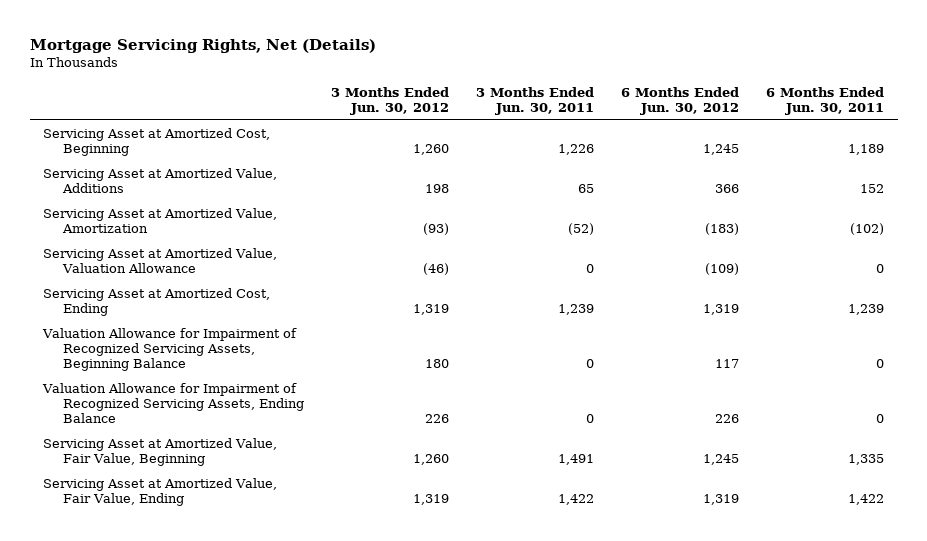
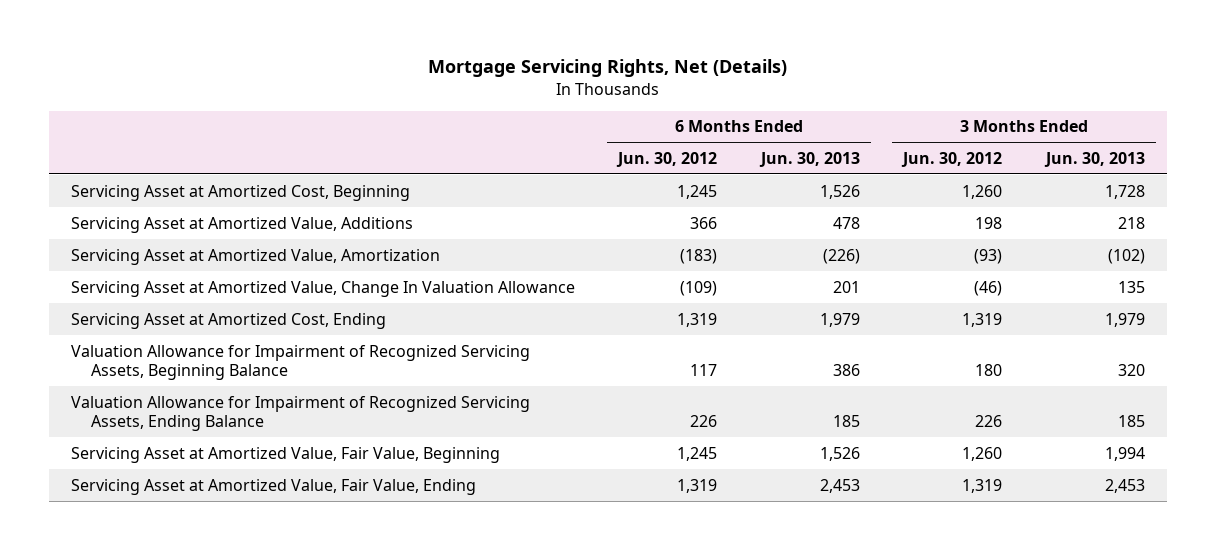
- | 3 Months Ended Jun. 30, 2012 | 3 Months Ended Jun. 30, 2011 | 6 Months Ended Jun. 30, 2012 | 6 Months Ended Jun. 30, 2011
+ | 6 Months Ended Jun. 30, 2012 | 6 Months Ended Jun. 30, 2013 | 3 Months Ended Jun. 30, 2012 | 3 Months Ended Jun. 30, 2013
- Servicing Asset at Amortized Value, Valuation Allowance | (46) | 0 | (109) | 0
+ Servicing Asset at Amortized Value, Change In Valuation Allowance | (109) | 201 | (46) | 135

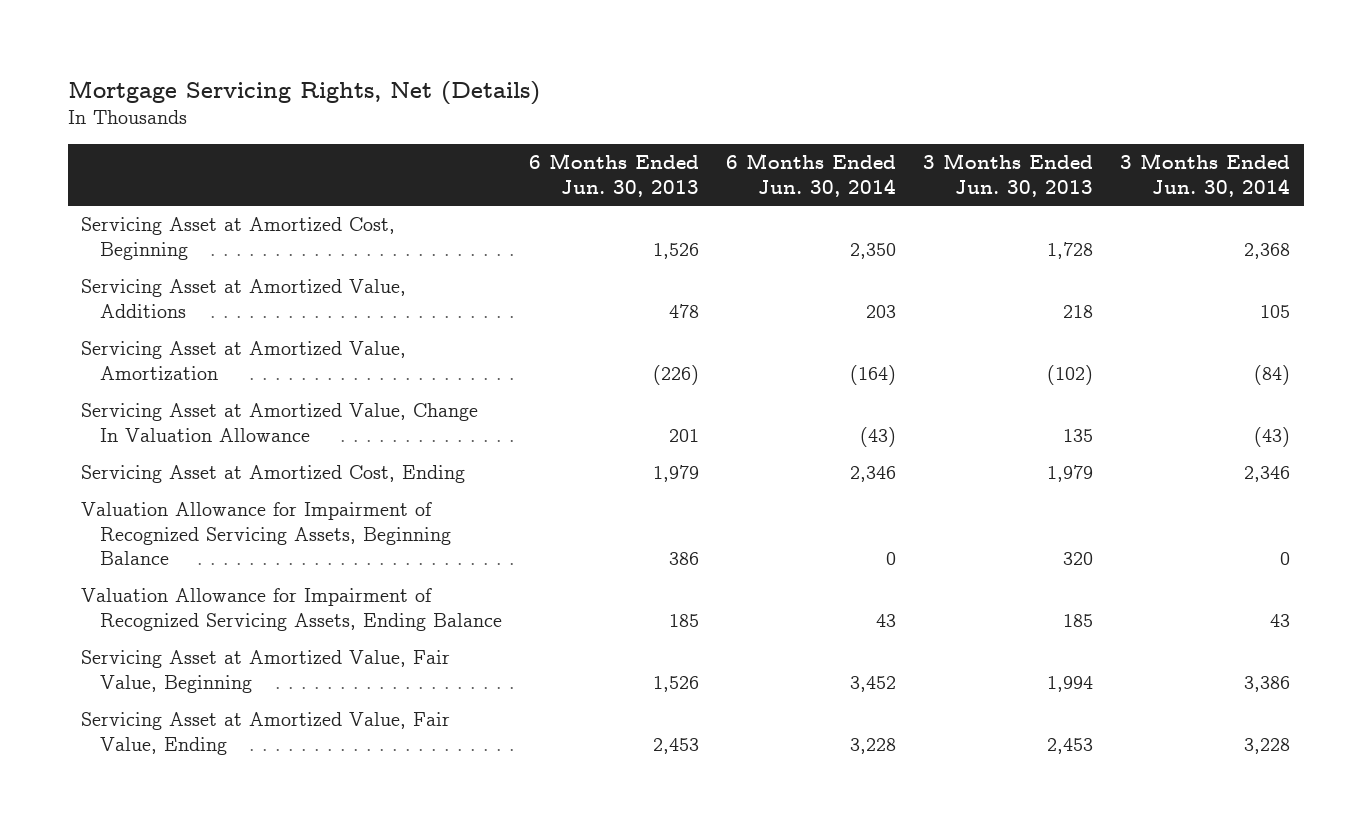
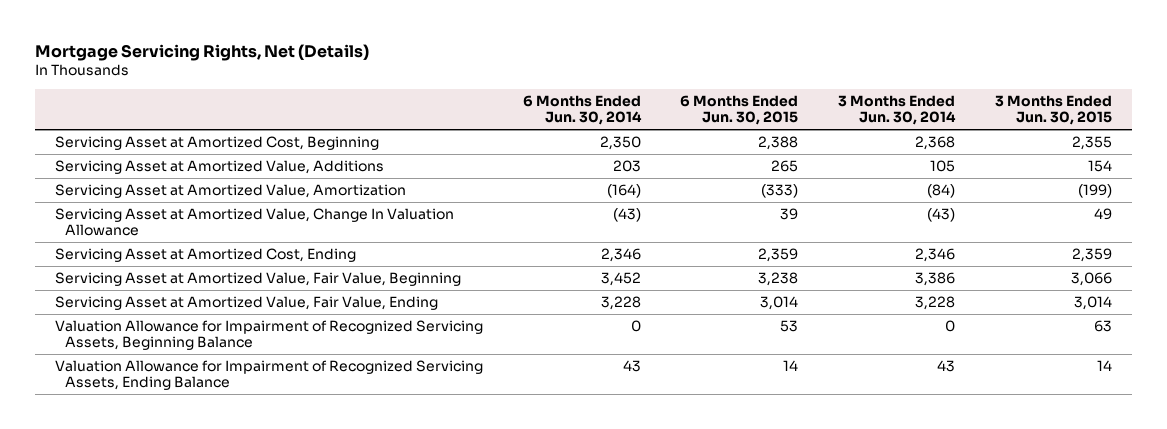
- | 6 Months Ended Jun. 30, 2013 | 6 Months Ended Jun. 30, 2014 | 3 Months Ended Jun. 30, 2013 | 3 Months Ended Jun. 30, 2014
+ | 6 Months Ended Jun. 30, 2014 | 6 Months Ended Jun. 30, 2015 | 3 Months Ended Jun. 30, 2014 | 3 Months Ended Jun. 30, 2015
moved down: Valuation Allowance for Impairment of Recognized Servicing Assets, Beginning Balance | 0 | 53 | 0 | 63
moved down: Valuation Allowance for Impairment of Recognized Servicing Assets, Ending Balance | 43 | 14 | 43 | 14

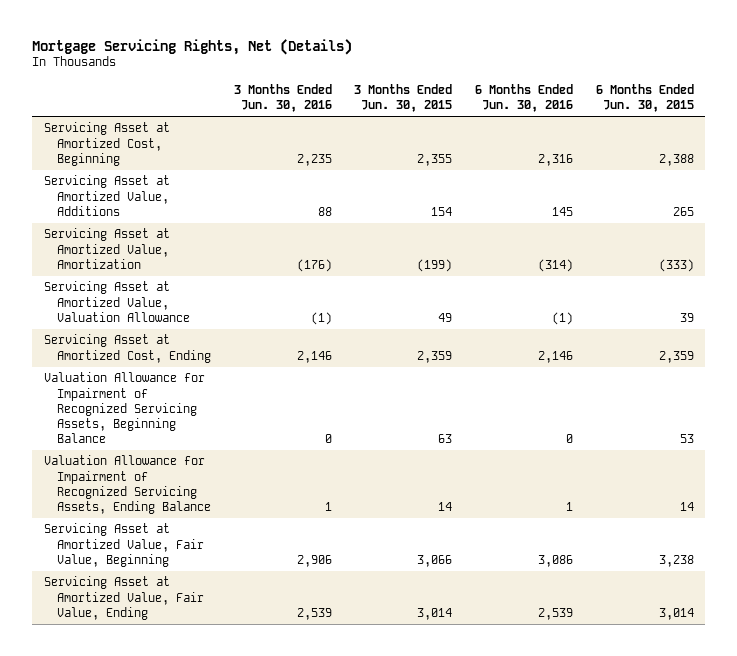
- | 6 Months Ended Jun. 30, 2014 | 6 Months Ended Jun. 30, 2015 | 3 Months Ended Jun. 30, 2014 | 3 Months Ended Jun. 30, 2015
+ | 3 Months Ended Jun. 30, 2016 | 3 Months Ended Jun. 30, 2015 | 6 Months Ended Jun. 30, 2016 | 6 Months Ended Jun. 30, 2015
- Servicing Asset at Amortized Value, Change In Valuation Allowance | (43) | 39 | (43) | 49
+ Servicing Asset at Amortized Value, Valuation Allowance | (1) | 49 | (1) | 39
moved down: Servicing Asset at Amortized Value, Fair Value, Beginning | 2,906 | 3,066 | 3,086 | 3,238
moved down: Servicing Asset at Amortized Value, Fair Value, Ending | 2,539 | 3,014 | 2,539 | 3,014

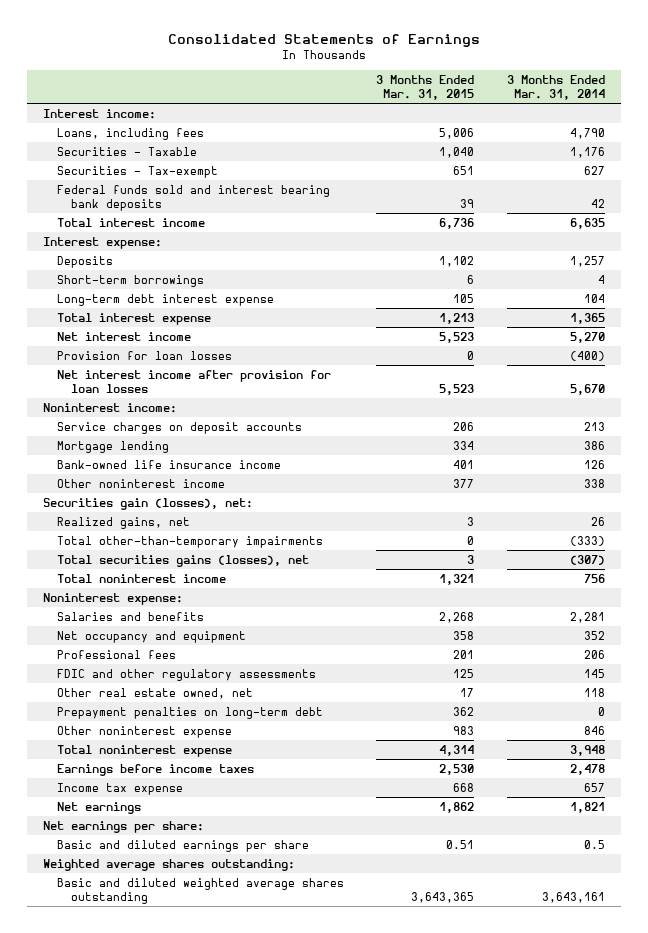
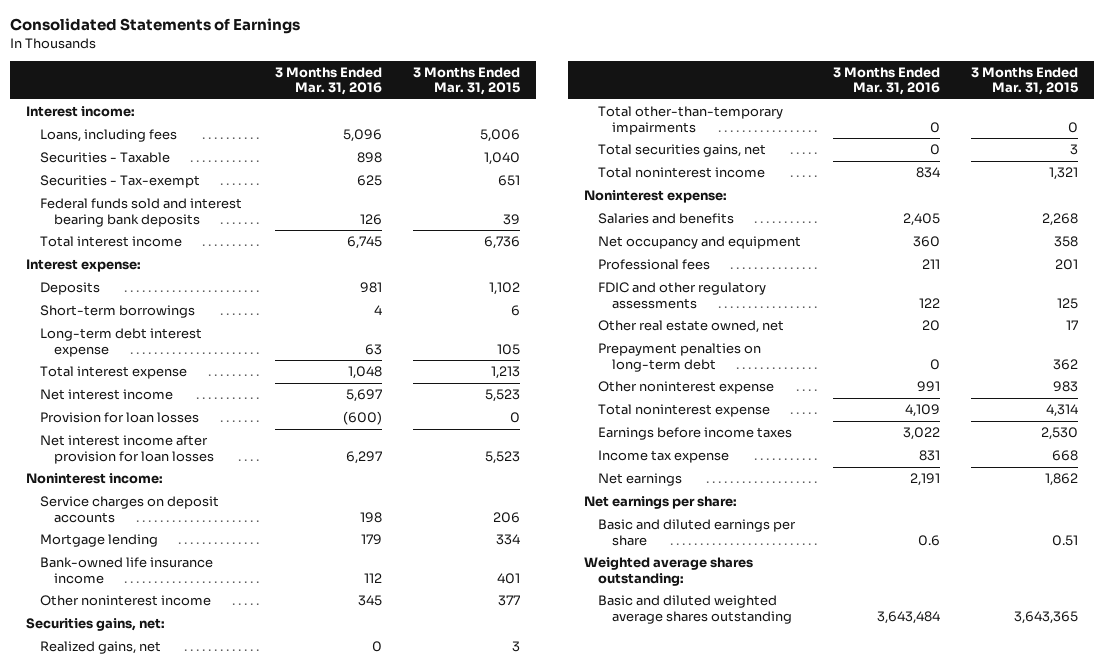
- | 3 Months Ended Mar. 31, 2015 | 3 Months Ended Mar. 31, 2014
+ | 3 Months Ended Mar. 31, 2016 | 3 Months Ended Mar. 31, 2015
- Securities gain (losses), net:
+ Securities gains, net:
- Total securities gains (losses), net | 3 | (307)
+ Total securities gains, net | 0 | 3

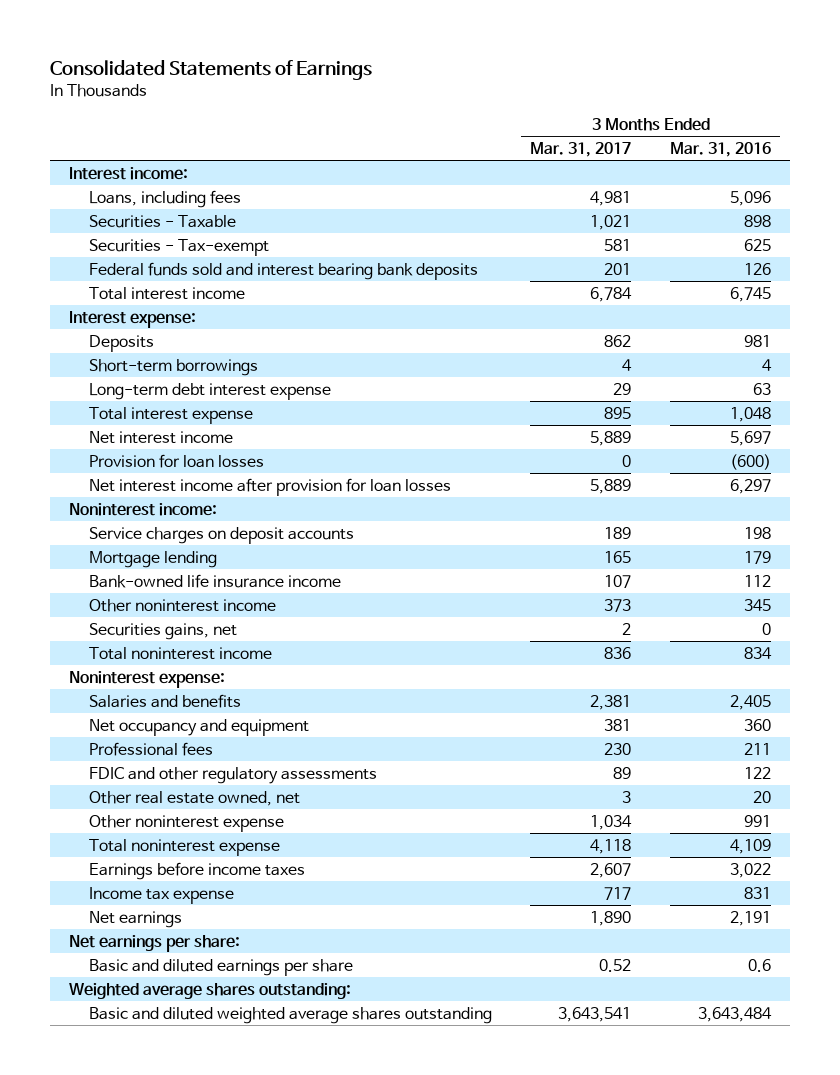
- | 3 Months Ended Mar. 31, 2016 | 3 Months Ended Mar. 31, 2015
+ | 3 Months Ended Mar. 31, 2017 | 3 Months Ended Mar. 31, 2016
- Securities gains, net:
- Realized gains, net | 0 | 3
- Total other-than-temporary impairments | 0 | 0
- Total securities gains, net | 0 | 3
+ Securities gains, net | 2 | 0
- Prepayment penalties on long-term debt | 0 | 362

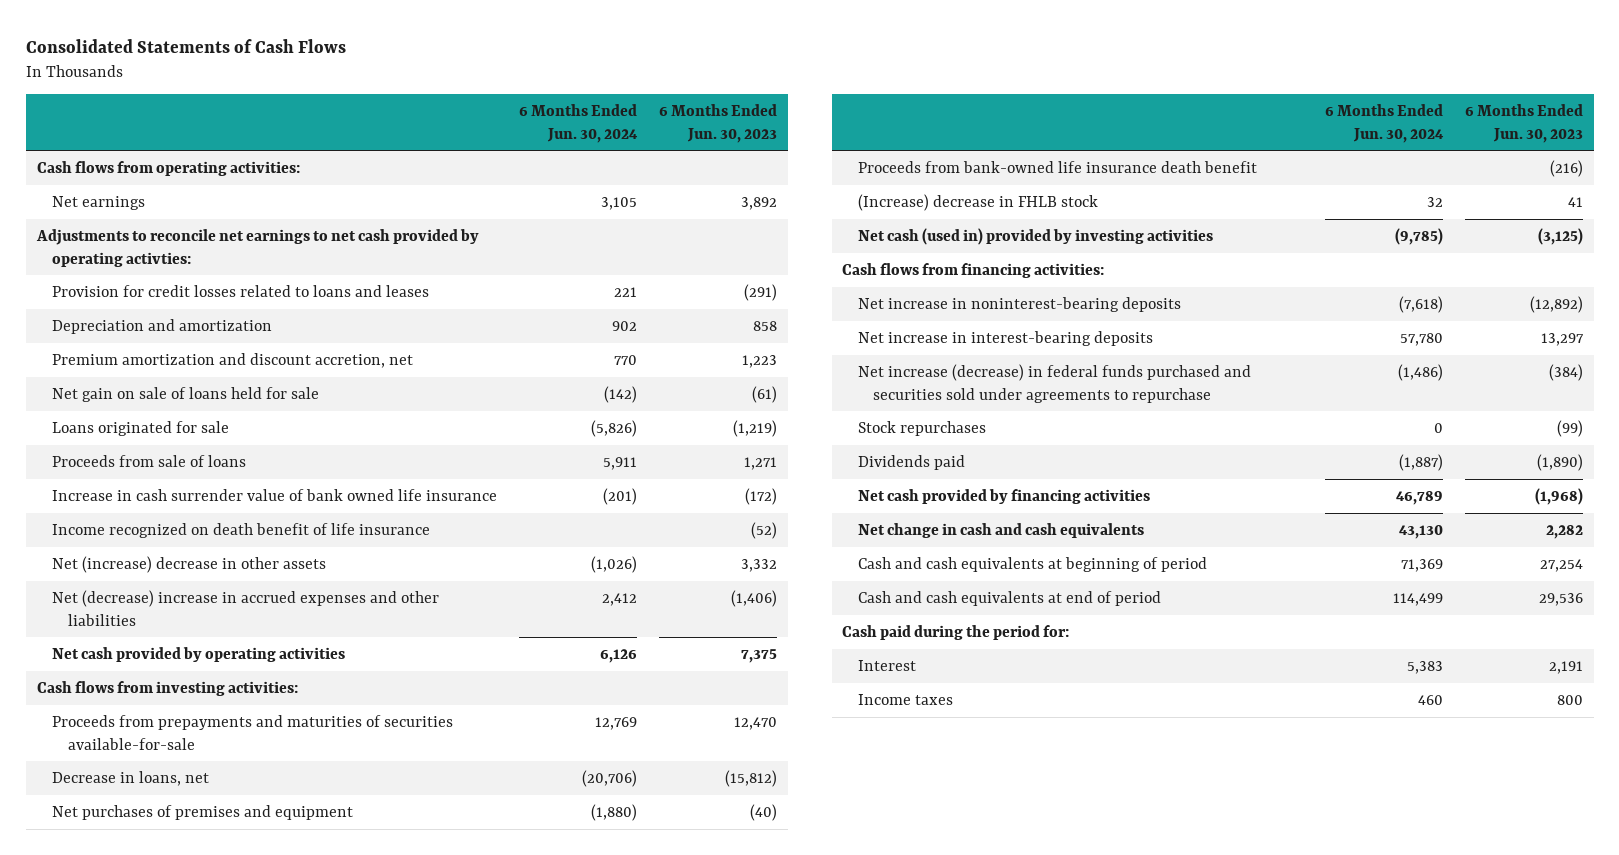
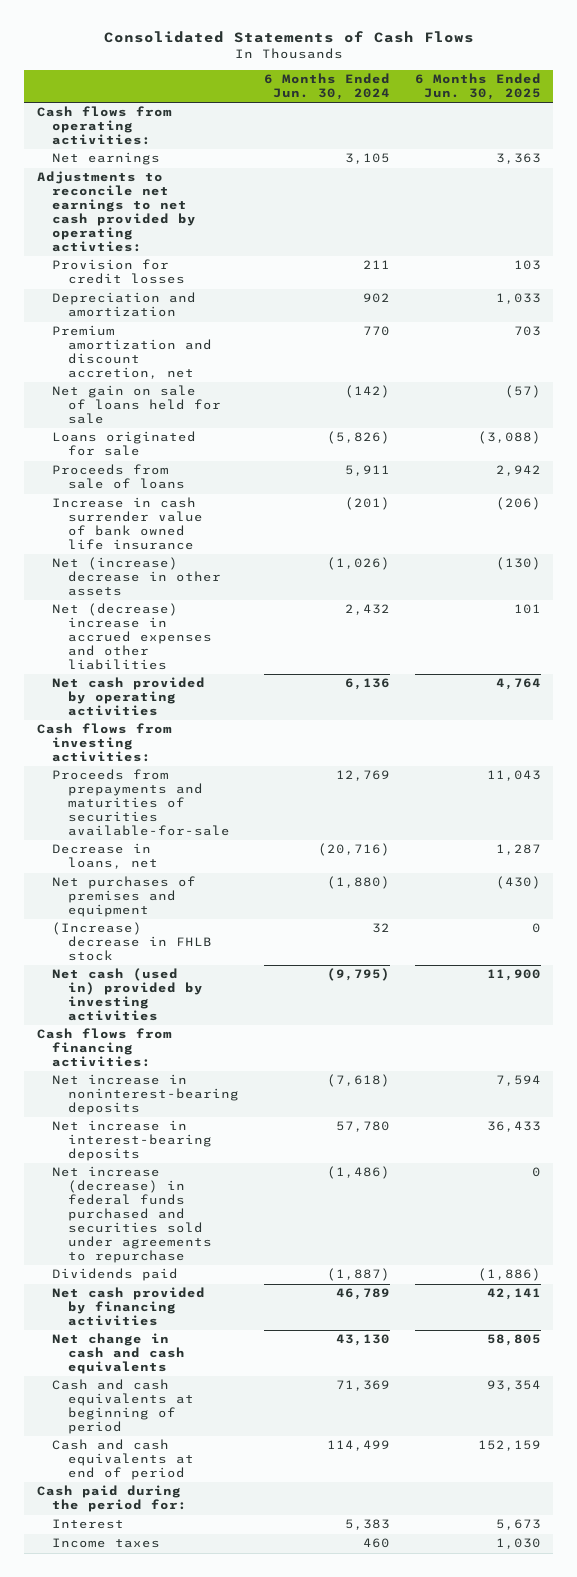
- | 6 Months Ended Jun. 30, 2024 | 6 Months Ended Jun. 30, 2023
+ | 6 Months Ended Jun. 30, 2024 | 6 Months Ended Jun. 30, 2025
- Provision for credit losses related to loans and leases | 221 | (291)
+ Provision for credit losses | 211 | 103
- Income recognized on death benefit of life insurance | | (52)
- Net (decrease) increase in accrued expenses and other liabilities | 2,412 | (1,406)
- Net cash provided by operating activities | 6,126 | 7,375
+ Net (decrease) increase in accrued expenses and other liabilities | 2,432 | 101
+ Net cash provided by operating activities | 6,136 | 4,764
- Decrease in loans, net | (20,706) | (15,812)
+ Decrease in loans, net | (20,716) | 1,287
- Proceeds from bank-owned life insurance death benefit | | (216)
- Net cash (used in) provided by investing activities | (9,785) | (3,125)
+ Net cash (used in) provided by investing activities | (9,795) | 11,900
- Stock repurchases | 0 | (99)

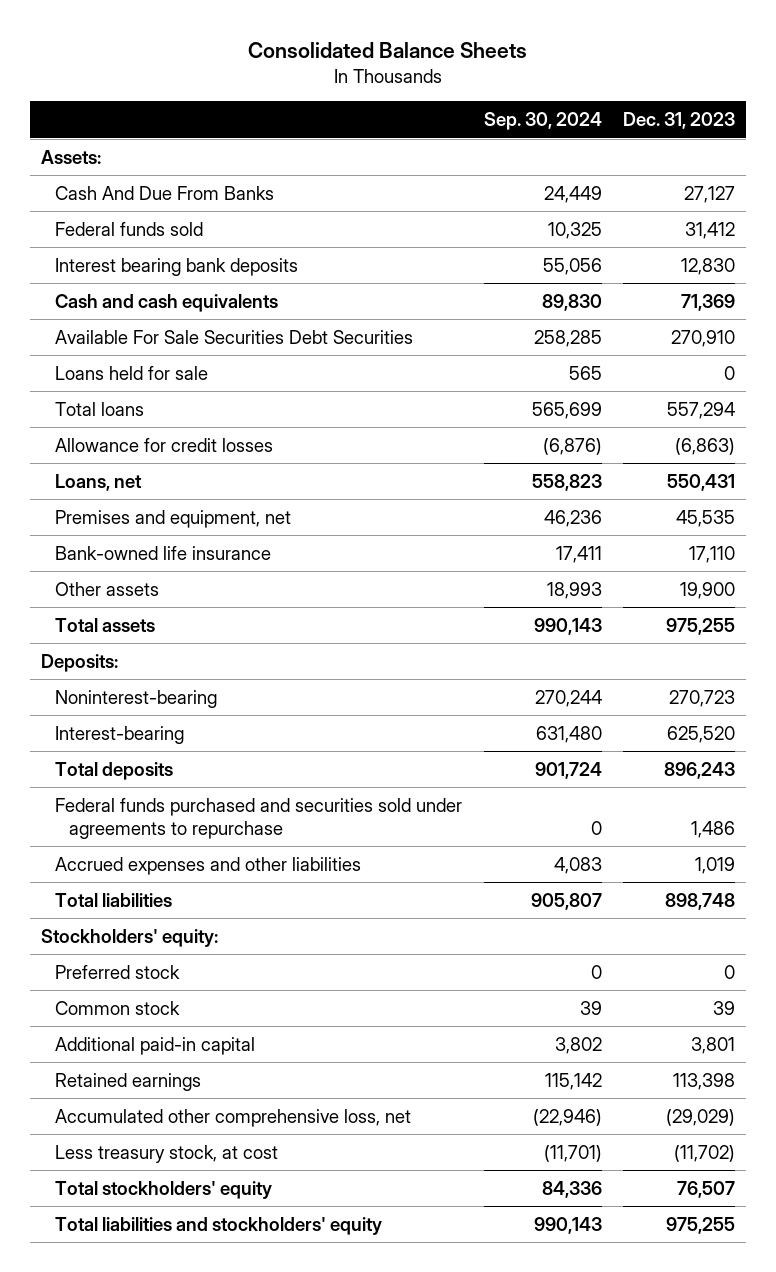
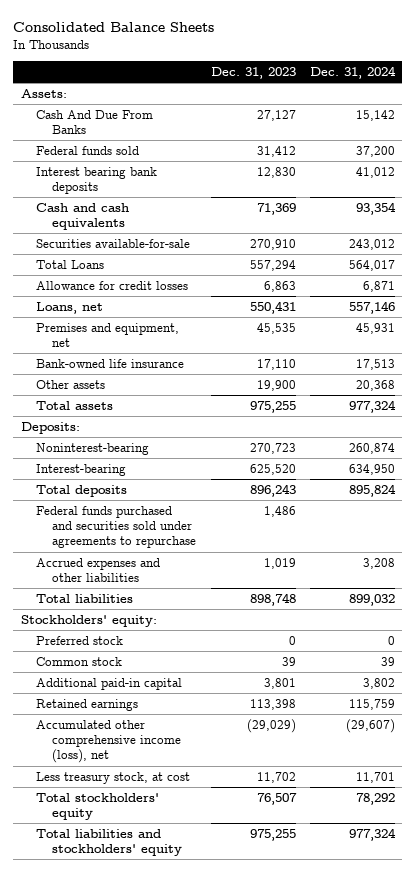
- | Sep. 30, 2024 | Dec. 31, 2023
+ | Dec. 31, 2023 | Dec. 31, 2024
- Available For Sale Securities Debt Securities | 258,285 | 270,910
- Loans held for sale | 565 | 0
- Total loans | 565,699 | 557,294
- Allowance for credit losses | (6,876) | (6,863)
+ Securities available-for-sale | 270,910 | 243,012
+ Total Loans | 557,294 | 564,017
+ Allowance for credit losses | 6,863 | 6,871
- Accumulated other comprehensive loss, net | (22,946) | (29,029)
- Less treasury stock, at cost | (11,701) | (11,702)
+ Accumulated other comprehensive income (loss), net | (29,029) | (29,607)
+ Less treasury stock, at cost | 11,702 | 11,701

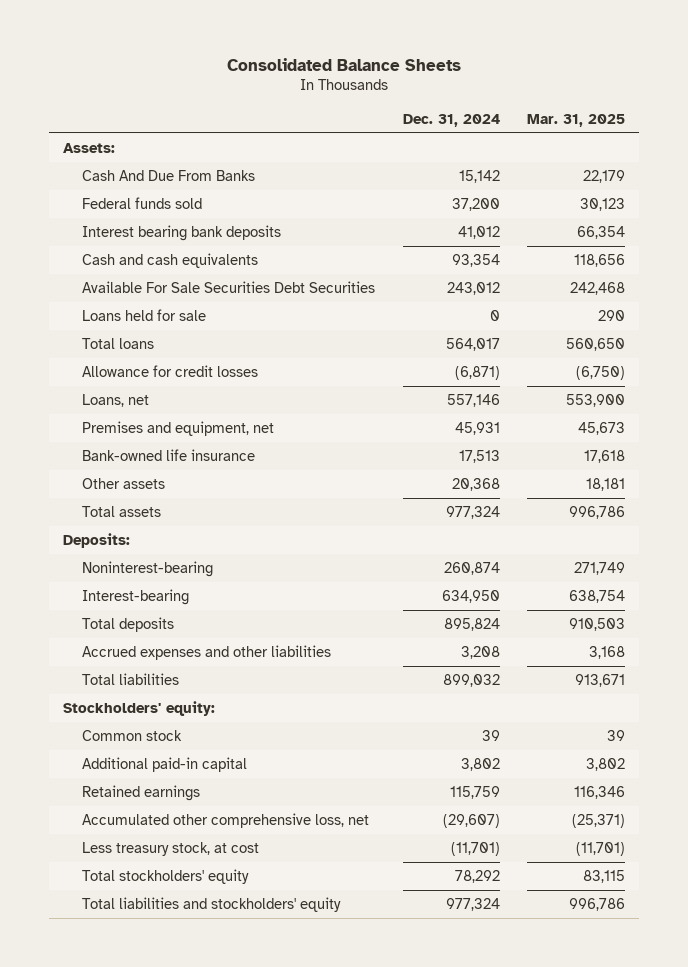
- | Dec. 31, 2023 | Dec. 31, 2024
+ | Dec. 31, 2024 | Mar. 31, 2025
- Securities available-for-sale | 270,910 | 243,012
- Total Loans | 557,294 | 564,017
- Allowance for credit losses | 6,863 | 6,871
+ Available For Sale Securities Debt Securities | 243,012 | 242,468
+ Loans held for sale | 0 | 290
+ Total loans | 564,017 | 560,650
+ Allowance for credit losses | (6,871) | (6,750)
- Federal funds purchased and securities sold under agreements to repurchase | 1,486 |
- Preferred stock | 0 | 0
- Accumulated other comprehensive income (loss), net | (29,029) | (29,607)
- Less treasury stock, at cost | 11,702 | 11,701
+ Accumulated other comprehensive loss, net | (29,607) | (25,371)
+ Less treasury stock, at cost | (11,701) | (11,701)

